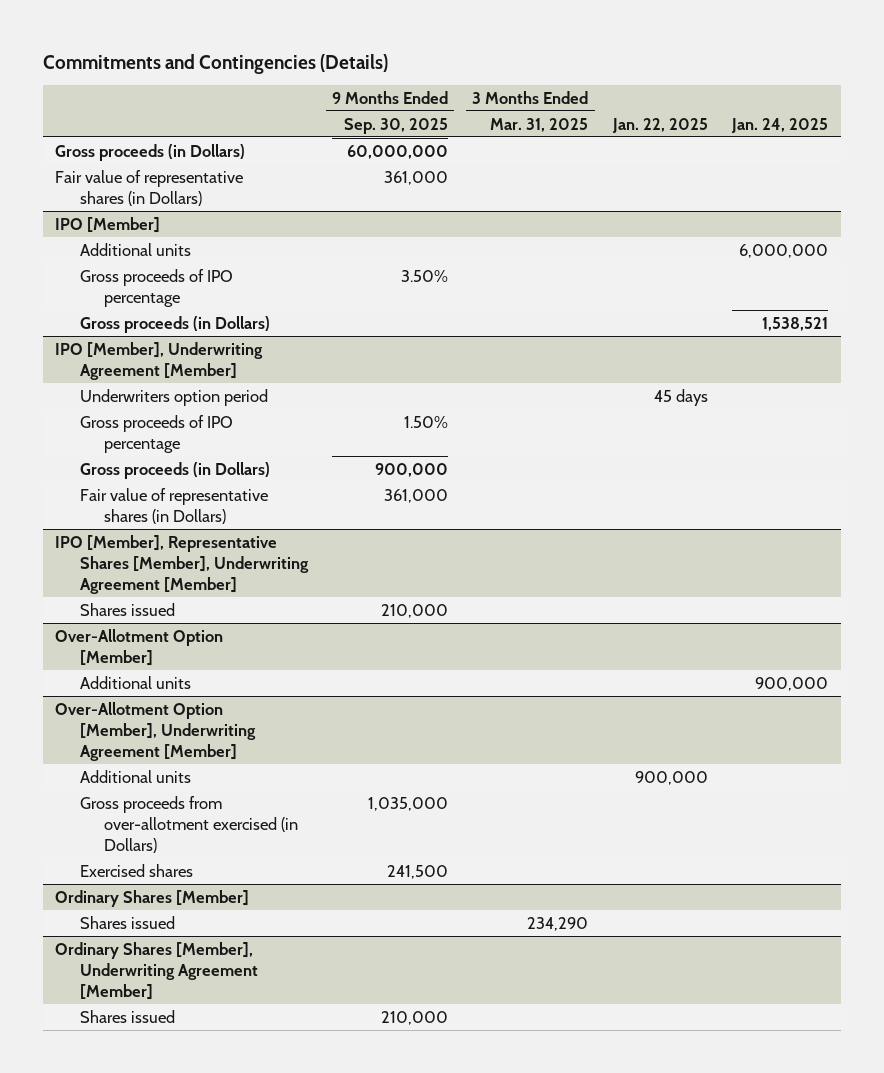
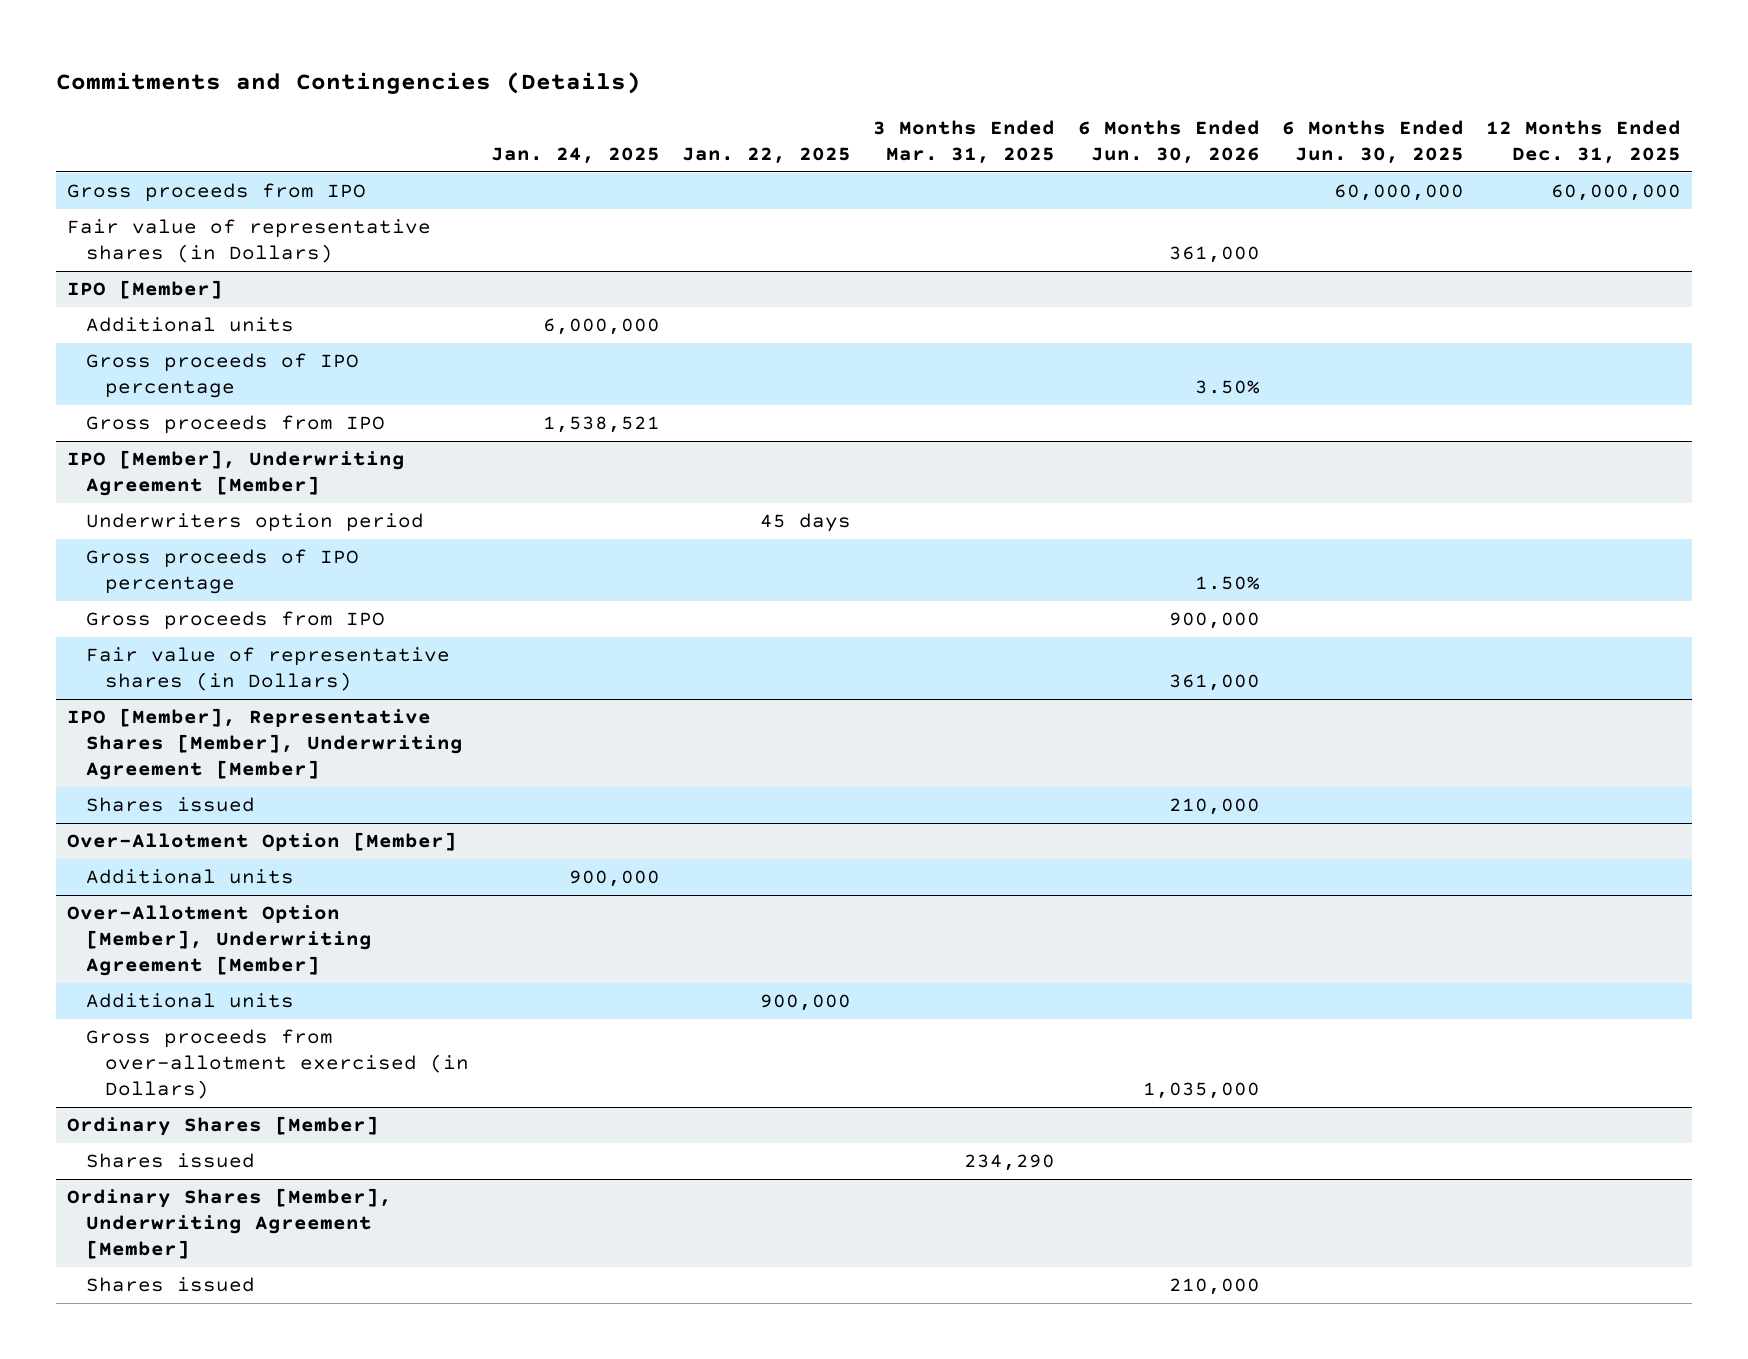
- | 9 Months Ended Sep. 30, 2025 | 3 Months Ended Mar. 31, 2025 | Jan. 22, 2025 | Jan. 24, 2025
+ | Jan. 24, 2025 | Jan. 22, 2025 | 3 Months Ended Mar. 31, 2025 | 6 Months Ended Jun. 30, 2026 | 6 Months Ended Jun. 30, 2025 | 12 Months Ended Dec. 31, 2025
- Gross proceeds (in Dollars) | 60,000,000 | | |
+ Gross proceeds from IPO | | | | | 60,000,000 | 60,000,000
@ IPO [Member]
- Gross proceeds (in Dollars) | | | | 1,538,521
+ Gross proceeds from IPO | 1,538,521 | | | | |
@ IPO [Member], Underwriting Agreement [Member]
- Gross proceeds (in Dollars) | 900,000 | | |
+ Gross proceeds from IPO | | | | 900,000 | |
@ Over-Allotment Option [Member], Underwriting Agreement [Member]
- Exercised shares | 241,500 | | |

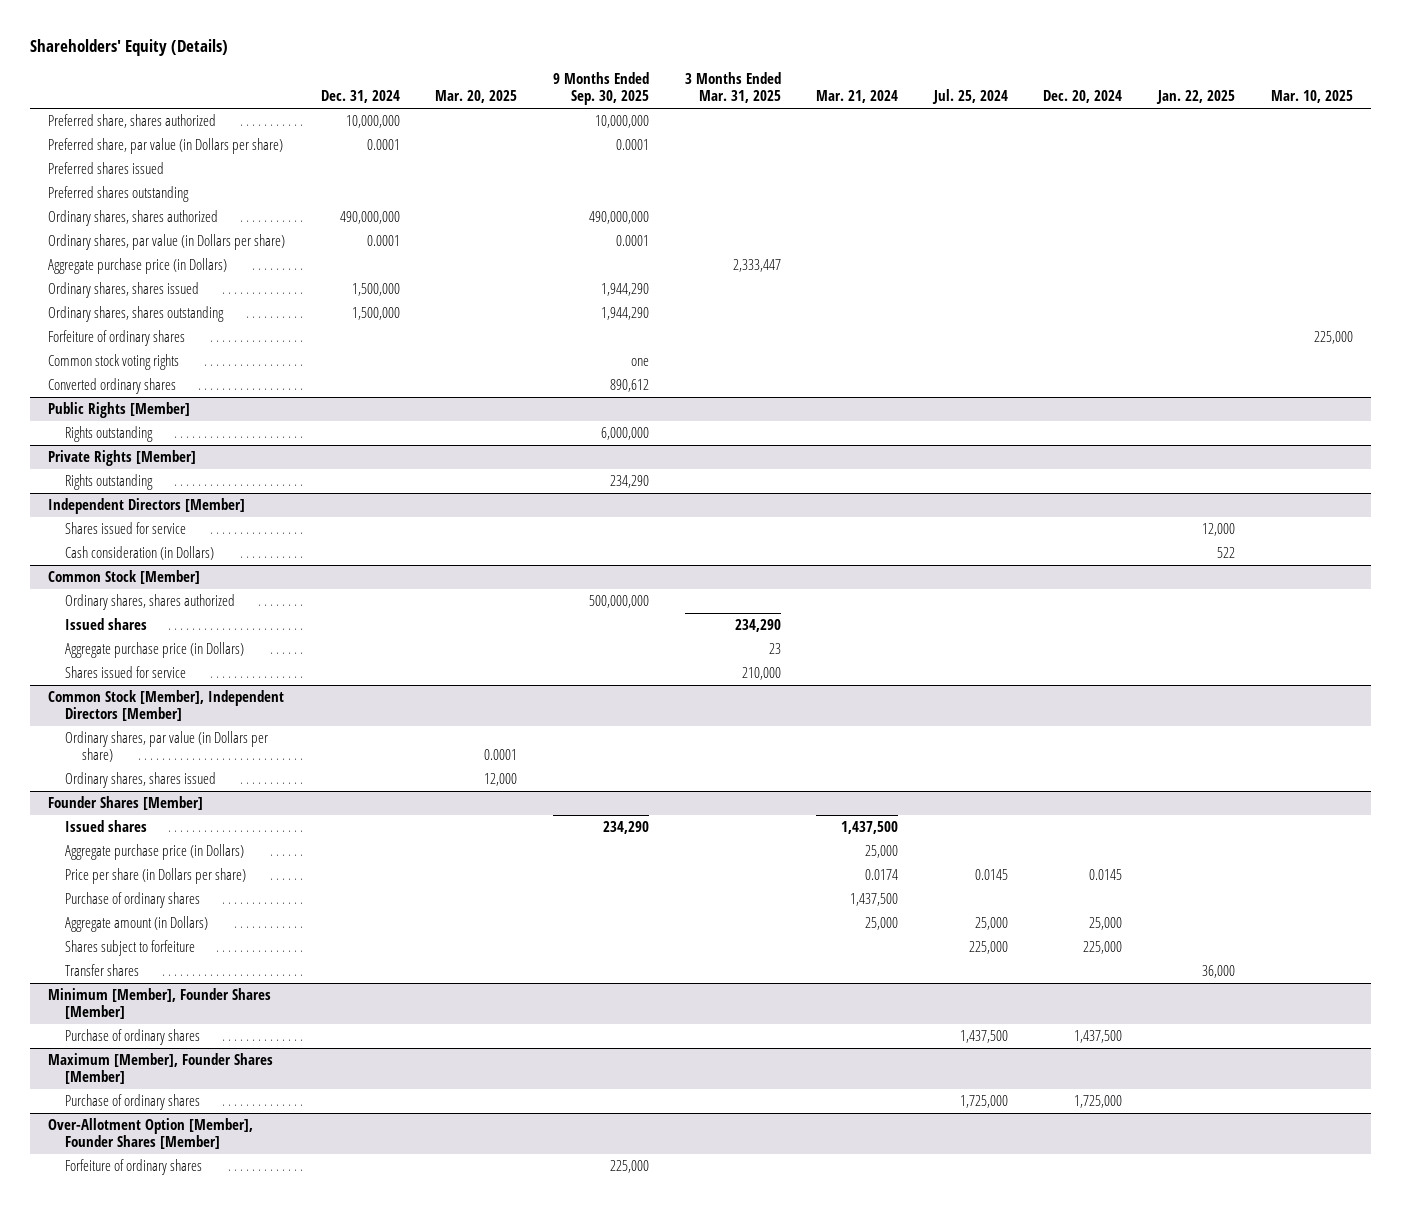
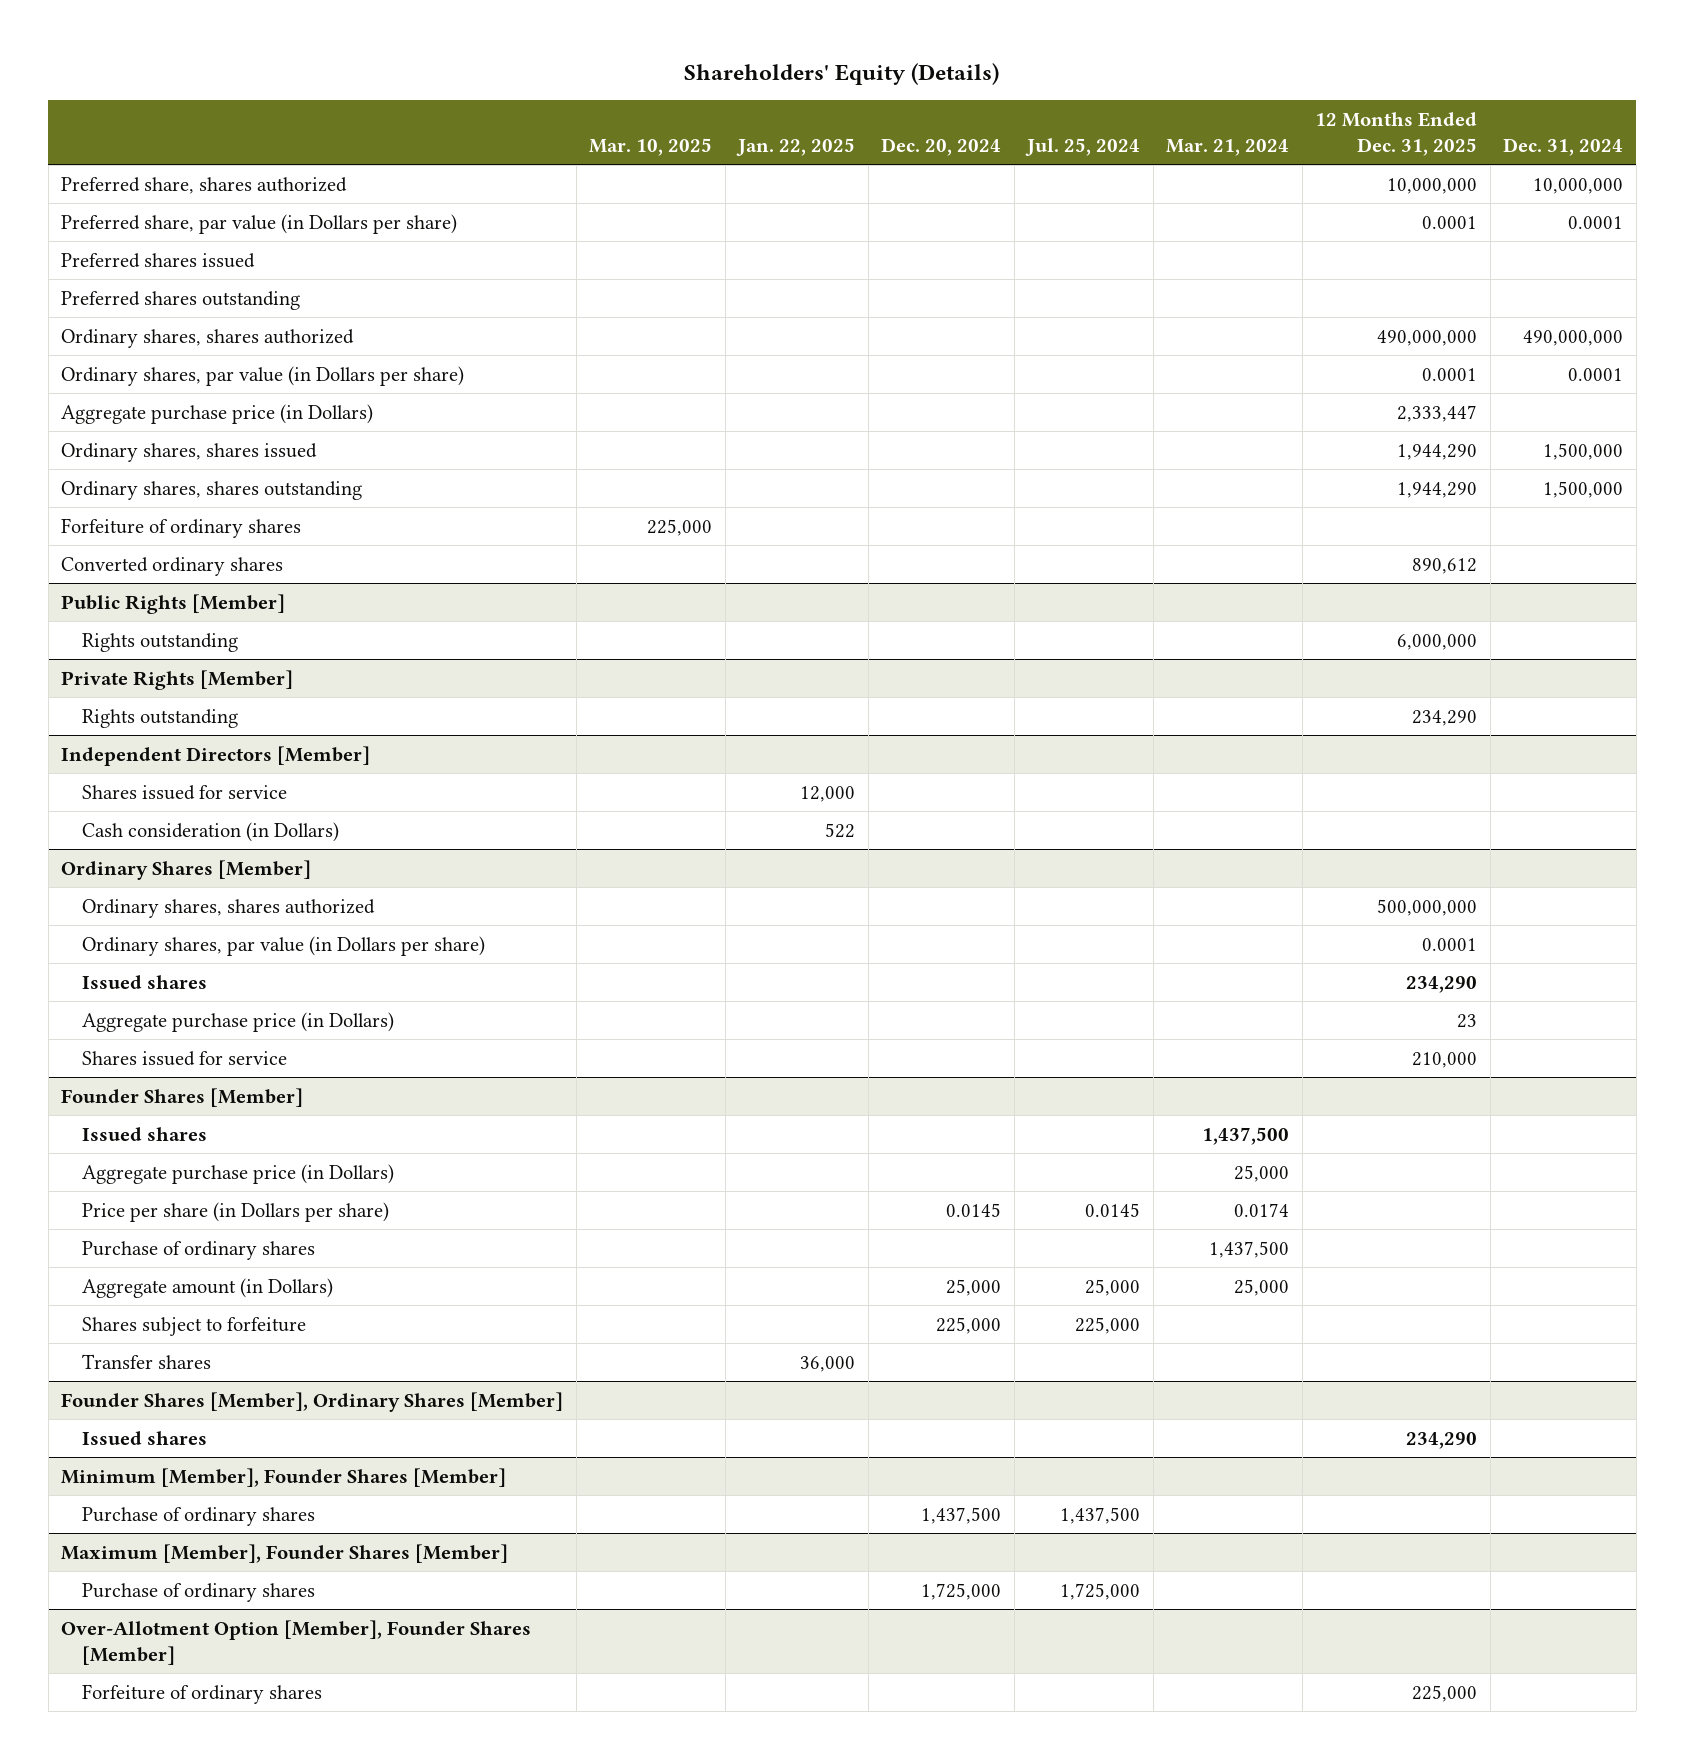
- | Dec. 31, 2024 | Mar. 20, 2025 | 9 Months Ended Sep. 30, 2025 | 3 Months Ended Mar. 31, 2025 | Mar. 21, 2024 | Jul. 25, 2024 | Dec. 20, 2024 | Jan. 22, 2025 | Mar. 10, 2025
+ | Mar. 10, 2025 | Jan. 22, 2025 | Dec. 20, 2024 | Jul. 25, 2024 | Mar. 21, 2024 | 12 Months Ended Dec. 31, 2025 | Dec. 31, 2024
- Common stock voting rights | | | one | | | | | |
- Common Stock [Member]
+ Ordinary Shares [Member]
+ Ordinary shares, par value (in Dollars per share) | | | | | | 0.0001 |
- Common Stock [Member], Independent Directors [Member]
- Ordinary shares, par value (in Dollars per share) | | 0.0001 | | | | | | |
- Ordinary shares, shares issued | | 12,000 | | | | | | |
+ Founder Shares [Member], Ordinary Shares [Member]
+ Issued shares | | | | | | 234,290 |

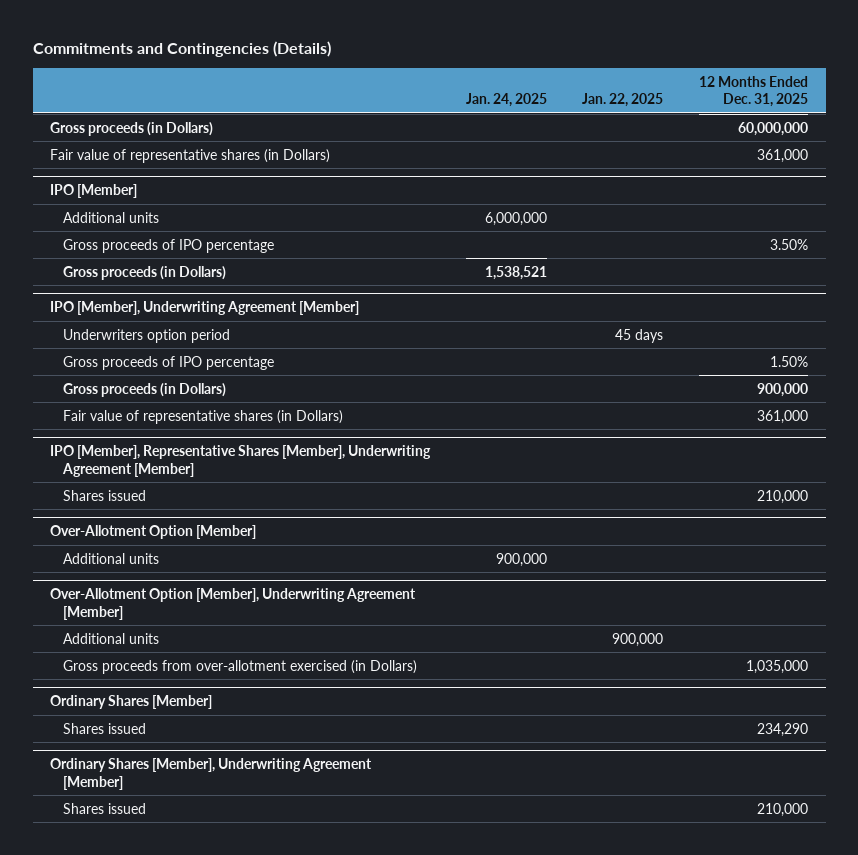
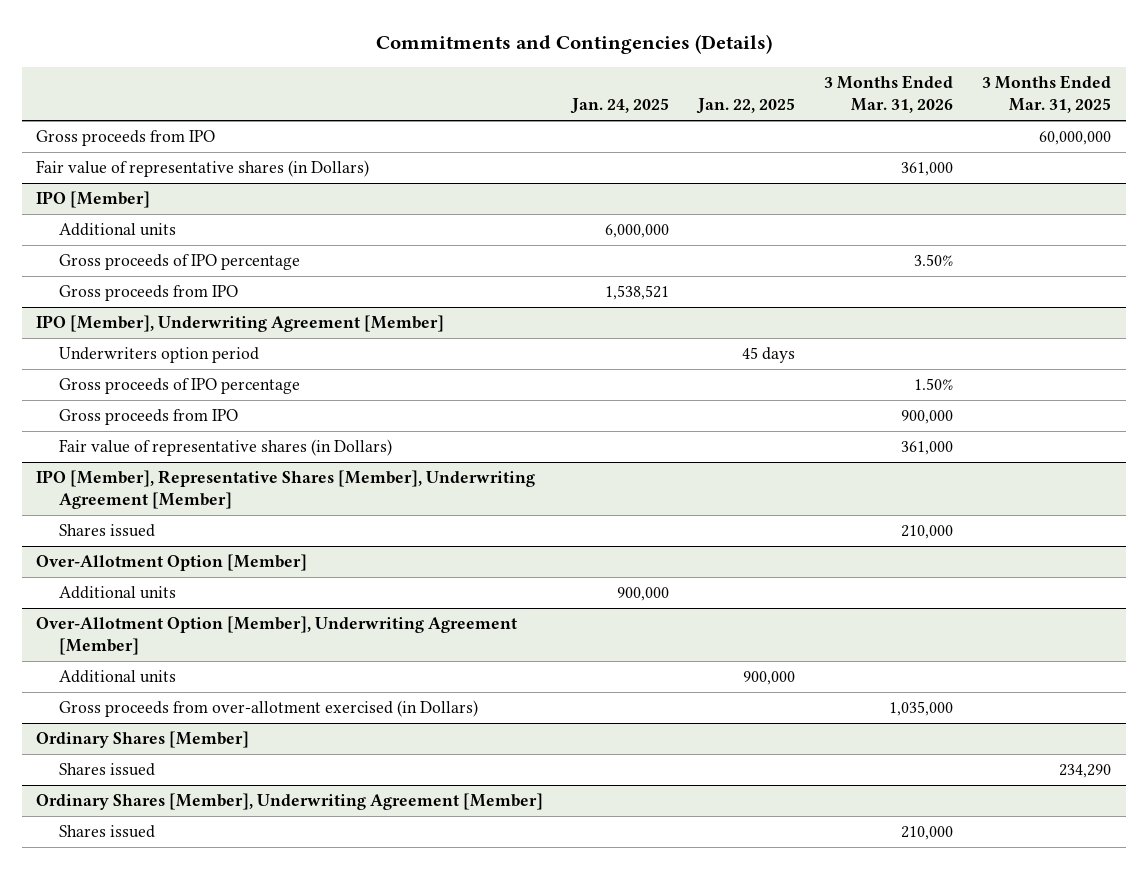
- | Jan. 24, 2025 | Jan. 22, 2025 | 12 Months Ended Dec. 31, 2025
+ | Jan. 24, 2025 | Jan. 22, 2025 | 3 Months Ended Mar. 31, 2026 | 3 Months Ended Mar. 31, 2025
- Gross proceeds (in Dollars) | | | 60,000,000
+ Gross proceeds from IPO | | | | 60,000,000
@ IPO [Member]
- Gross proceeds (in Dollars) | 1,538,521 | |
+ Gross proceeds from IPO | 1,538,521 | | |
@ IPO [Member], Underwriting Agreement [Member]
- Gross proceeds (in Dollars) | | | 900,000
+ Gross proceeds from IPO | | | 900,000 |

